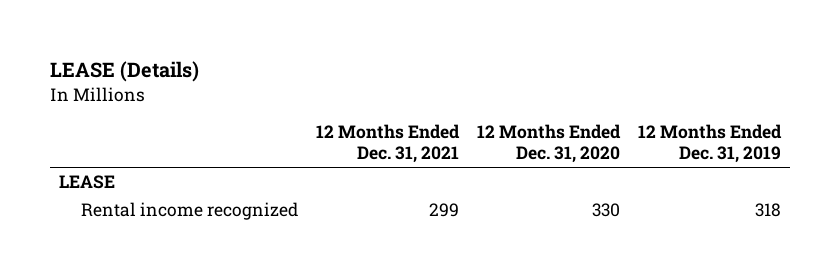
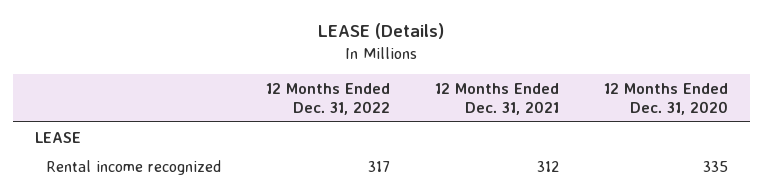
- | 12 Months Ended Dec. 31, 2021 | 12 Months Ended Dec. 31, 2020 | 12 Months Ended Dec. 31, 2019
+ | 12 Months Ended Dec. 31, 2022 | 12 Months Ended Dec. 31, 2021 | 12 Months Ended Dec. 31, 2020
- Rental income recognized | 299 | 330 | 318
+ Rental income recognized | 317 | 312 | 335

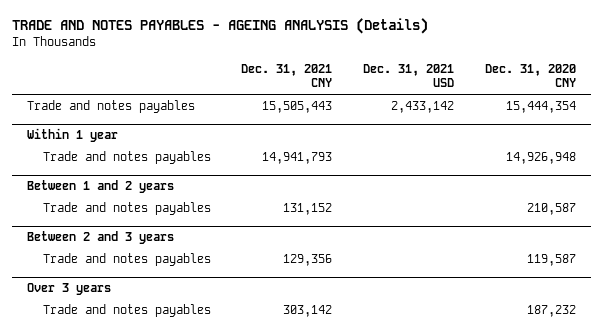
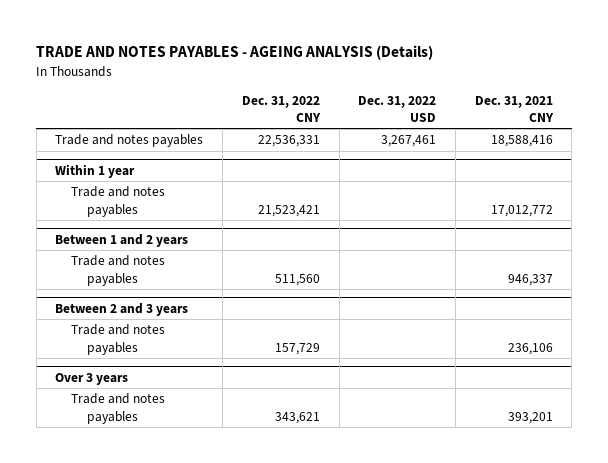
- | Dec. 31, 2021 CNY | Dec. 31, 2021 USD | Dec. 31, 2020 CNY
+ | Dec. 31, 2022 CNY | Dec. 31, 2022 USD | Dec. 31, 2021 CNY
- Trade and notes payables | 15,505,443 | 2,433,142 | 15,444,354
+ Trade and notes payables | 22,536,331 | 3,267,461 | 18,588,416
@ Within 1 year
- Trade and notes payables | 14,941,793 | | 14,926,948
+ Trade and notes payables | 21,523,421 | | 17,012,772
@ Between 1 and 2 years
- Trade and notes payables | 131,152 | | 210,587
+ Trade and notes payables | 511,560 | | 946,337
@ Between 2 and 3 years
- Trade and notes payables | 129,356 | | 119,587
+ Trade and notes payables | 157,729 | | 236,106
@ Over 3 years
- Trade and notes payables | 303,142 | | 187,232
+ Trade and notes payables | 343,621 | | 393,201

